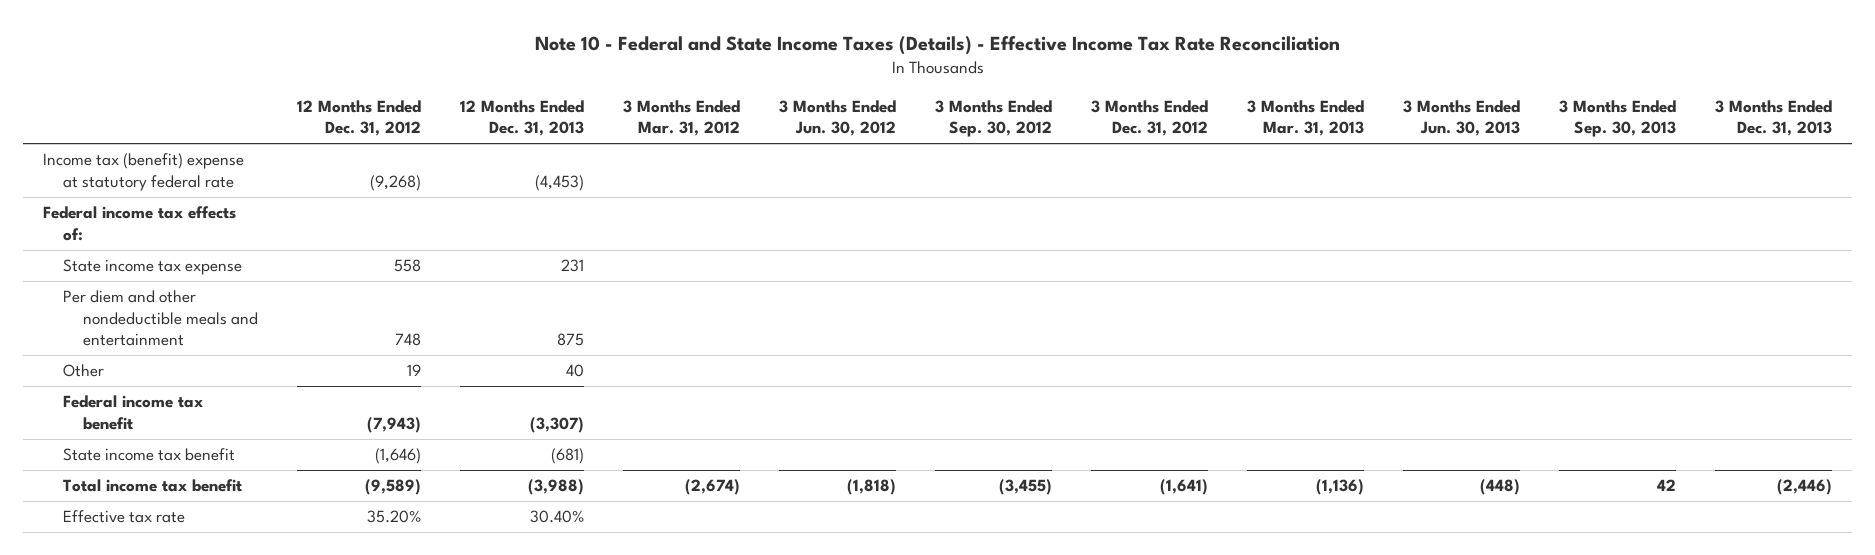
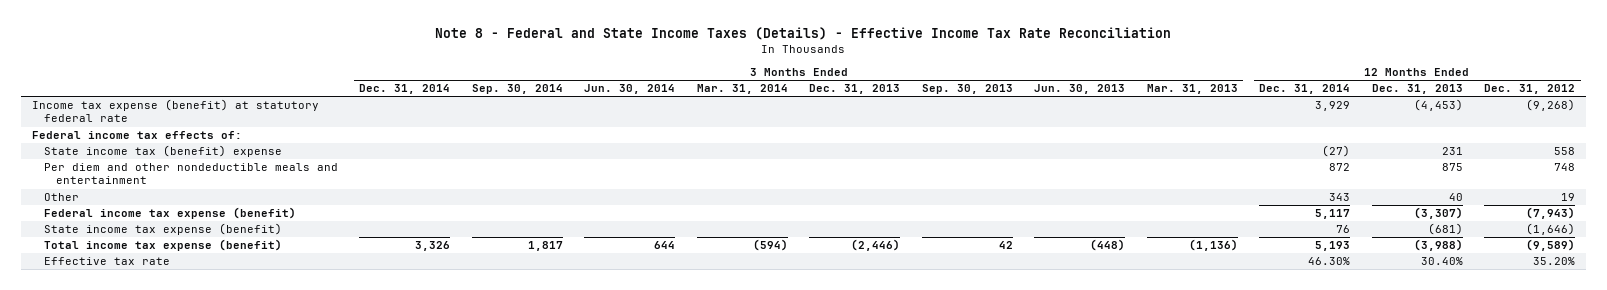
- Note 10 - Federal and State Income Taxes (Details) - Effective Income Tax Rate Reconciliation
+ Note 8 - Federal and State Income Taxes (Details) - Effective Income Tax Rate Reconciliation
- | 12 Months Ended Dec. 31, 2012 | 12 Months Ended Dec. 31, 2013 | 3 Months Ended Mar. 31, 2012 | 3 Months Ended Jun. 30, 2012 | 3 Months Ended Sep. 30, 2012 | 3 Months Ended Dec. 31, 2012 | 3 Months Ended Mar. 31, 2013 | 3 Months Ended Jun. 30, 2013 | 3 Months Ended Sep. 30, 2013 | 3 Months Ended Dec. 31, 2013
+ | 3 Months Ended Dec. 31, 2014 | 3 Months Ended Sep. 30, 2014 | 3 Months Ended Jun. 30, 2014 | 3 Months Ended Mar. 31, 2014 | 3 Months Ended Dec. 31, 2013 | 3 Months Ended Sep. 30, 2013 | 3 Months Ended Jun. 30, 2013 | 3 Months Ended Mar. 31, 2013 | 12 Months Ended Dec. 31, 2014 | 12 Months Ended Dec. 31, 2013 | 12 Months Ended Dec. 31, 2012
- Income tax (benefit) expense at statutory federal rate | (9,268) | (4,453) | | | | | | | |
+ Income tax expense (benefit) at statutory federal rate | | | | | | | | | 3,929 | (4,453) | (9,268)
- State income tax expense | 558 | 231 | | | | | | | |
+ State income tax (benefit) expense | | | | | | | | | (27) | 231 | 558
- Federal income tax benefit | (7,943) | (3,307) | | | | | | | |
- State income tax benefit | (1,646) | (681) | | | | | | | |
- Total income tax benefit | (9,589) | (3,988) | (2,674) | (1,818) | (3,455) | (1,641) | (1,136) | (448) | 42 | (2,446)
+ Federal income tax expense (benefit) | | | | | | | | | 5,117 | (3,307) | (7,943)
+ State income tax expense (benefit) | | | | | | | | | 76 | (681) | (1,646)
+ Total income tax expense (benefit) | 3,326 | 1,817 | 644 | (594) | (2,446) | 42 | (448) | (1,136) | 5,193 | (3,988) | (9,589)

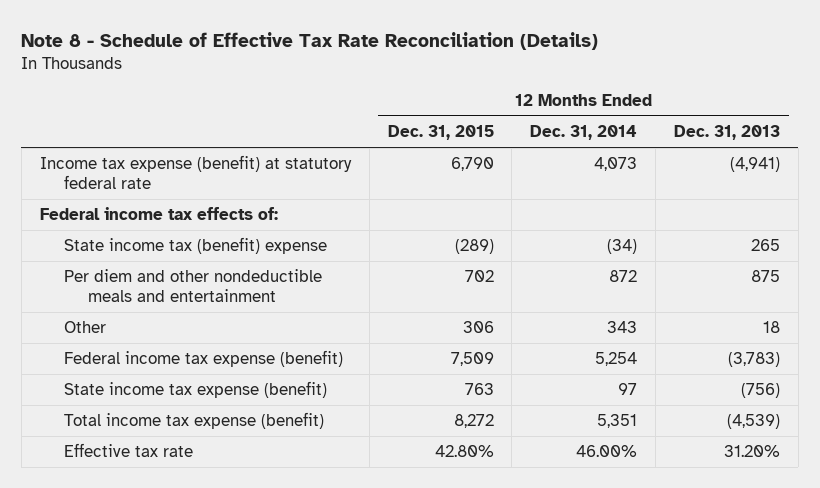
- Note 8 - Federal and State Income Taxes (Details) - Effective Income Tax Rate Reconciliation
+ Note 8 - Schedule of Effective Tax Rate Reconciliation (Details)
- | 3 Months Ended Dec. 31, 2014 | 3 Months Ended Sep. 30, 2014 | 3 Months Ended Jun. 30, 2014 | 3 Months Ended Mar. 31, 2014 | 3 Months Ended Dec. 31, 2013 | 3 Months Ended Sep. 30, 2013 | 3 Months Ended Jun. 30, 2013 | 3 Months Ended Mar. 31, 2013 | 12 Months Ended Dec. 31, 2014 | 12 Months Ended Dec. 31, 2013 | 12 Months Ended Dec. 31, 2012
+ | 12 Months Ended Dec. 31, 2015 | 12 Months Ended Dec. 31, 2014 | 12 Months Ended Dec. 31, 2013
- Income tax expense (benefit) at statutory federal rate | | | | | | | | | 3,929 | (4,453) | (9,268)
+ Income tax expense (benefit) at statutory federal rate | 6,790 | 4,073 | (4,941)
- State income tax (benefit) expense | | | | | | | | | (27) | 231 | 558
+ State income tax (benefit) expense | (289) | (34) | 265
- Other | | | | | | | | | 343 | 40 | 19
- Federal income tax expense (benefit) | | | | | | | | | 5,117 | (3,307) | (7,943)
- State income tax expense (benefit) | | | | | | | | | 76 | (681) | (1,646)
- Total income tax expense (benefit) | 3,326 | 1,817 | 644 | (594) | (2,446) | 42 | (448) | (1,136) | 5,193 | (3,988) | (9,589)
- Effective tax rate | | | | | | | | | 46.30% | 30.40% | 35.20%
+ Other | 306 | 343 | 18
+ Federal income tax expense (benefit) | 7,509 | 5,254 | (3,783)
+ State income tax expense (benefit) | 763 | 97 | (756)
+ Total income tax expense (benefit) | 8,272 | 5,351 | (4,539)
+ Effective tax rate | 42.80% | 46.00% | 31.20%

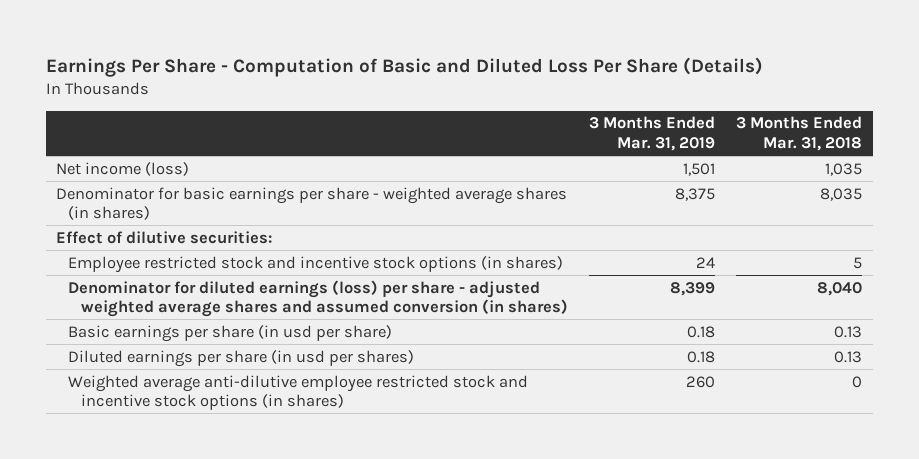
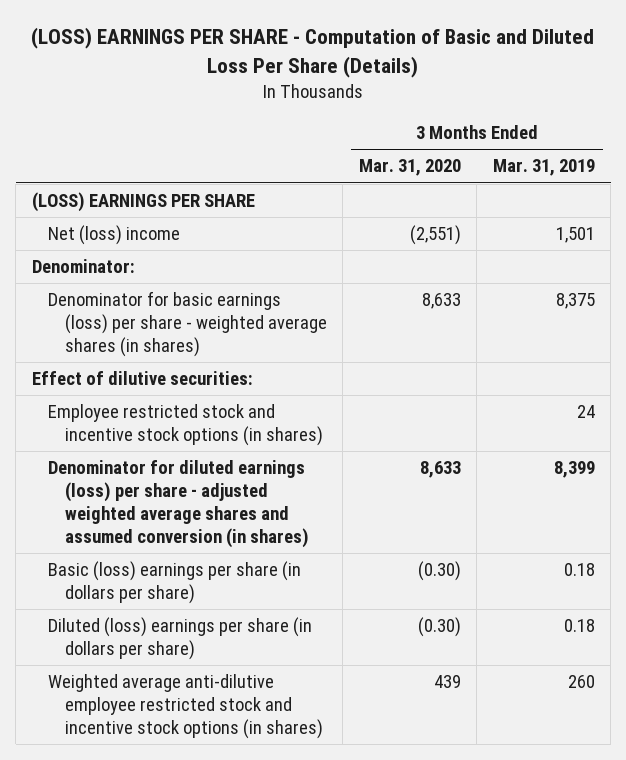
- Earnings Per Share - Computation of Basic and Diluted Loss Per Share (Details)
+ (LOSS) EARNINGS PER SHARE - Computation of Basic and Diluted Loss Per Share (Details)
- | 3 Months Ended Mar. 31, 2019 | 3 Months Ended Mar. 31, 2018
+ | 3 Months Ended Mar. 31, 2020 | 3 Months Ended Mar. 31, 2019
- Net income (loss) | 1,501 | 1,035
- Denominator for basic earnings per share - weighted average shares (in shares) | 8,375 | 8,035
+ (LOSS) EARNINGS PER SHARE
+ Net (loss) income | (2,551) | 1,501
+ Denominator:
+ Denominator for basic earnings (loss) per share - weighted average shares (in shares) | 8,633 | 8,375
- Basic earnings per share (in usd per share) | 0.18 | 0.13
- Diluted earnings per share (in usd per shares) | 0.18 | 0.13
+ Basic (loss) earnings per share (in dollars per share) | (0.30) | 0.18
+ Diluted (loss) earnings per share (in dollars per share) | (0.30) | 0.18

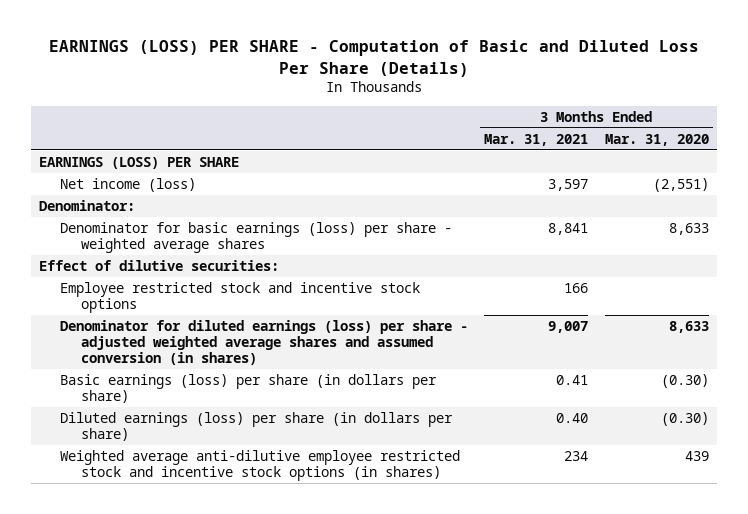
- (LOSS) EARNINGS PER SHARE - Computation of Basic and Diluted Loss Per Share (Details)
+ EARNINGS (LOSS) PER SHARE - Computation of Basic and Diluted Loss Per Share (Details)
- | 3 Months Ended Mar. 31, 2020 | 3 Months Ended Mar. 31, 2019
+ | 3 Months Ended Mar. 31, 2021 | 3 Months Ended Mar. 31, 2020
- (LOSS) EARNINGS PER SHARE
- Net (loss) income | (2,551) | 1,501
+ EARNINGS (LOSS) PER SHARE
+ Net income (loss) | 3,597 | (2,551)
- Denominator for basic earnings (loss) per share - weighted average shares (in shares) | 8,633 | 8,375
+ Denominator for basic earnings (loss) per share - weighted average shares | 8,841 | 8,633
- Employee restricted stock and incentive stock options (in shares) | | 24
+ Employee restricted stock and incentive stock options | 166 |
- Basic (loss) earnings per share (in dollars per share) | (0.30) | 0.18
- Diluted (loss) earnings per share (in dollars per share) | (0.30) | 0.18
+ Basic earnings (loss) per share (in dollars per share) | 0.41 | (0.30)
+ Diluted earnings (loss) per share (in dollars per share) | 0.40 | (0.30)

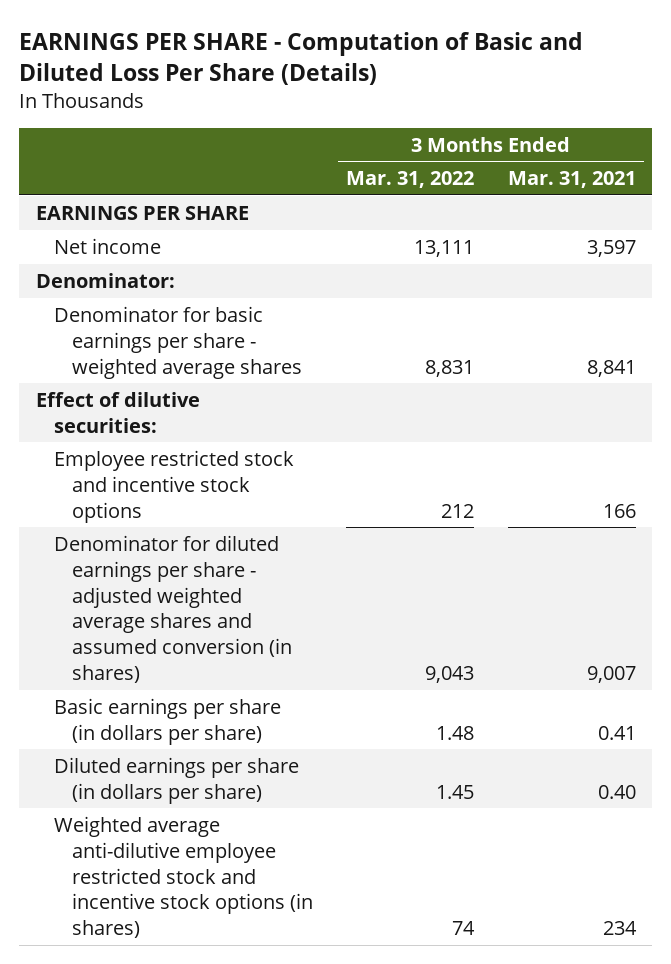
- EARNINGS (LOSS) PER SHARE - Computation of Basic and Diluted Loss Per Share (Details)
+ EARNINGS PER SHARE - Computation of Basic and Diluted Loss Per Share (Details)
- | 3 Months Ended Mar. 31, 2021 | 3 Months Ended Mar. 31, 2020
+ | 3 Months Ended Mar. 31, 2022 | 3 Months Ended Mar. 31, 2021
- EARNINGS (LOSS) PER SHARE
- Net income (loss) | 3,597 | (2,551)
+ EARNINGS PER SHARE
+ Net income | 13,111 | 3,597
- Denominator for basic earnings (loss) per share - weighted average shares | 8,841 | 8,633
+ Denominator for basic earnings per share - weighted average shares | 8,831 | 8,841
- Denominator for diluted earnings (loss) per share - adjusted weighted average shares and assumed conversion (in shares) | 9,007 | 8,633
- Basic earnings (loss) per share (in dollars per share) | 0.41 | (0.30)
- Diluted earnings (loss) per share (in dollars per share) | 0.40 | (0.30)
+ Denominator for diluted earnings per share - adjusted weighted average shares and assumed conversion (in shares) | 9,043 | 9,007
+ Basic earnings per share (in dollars per share) | 1.48 | 0.41
+ Diluted earnings per share (in dollars per share) | 1.45 | 0.40

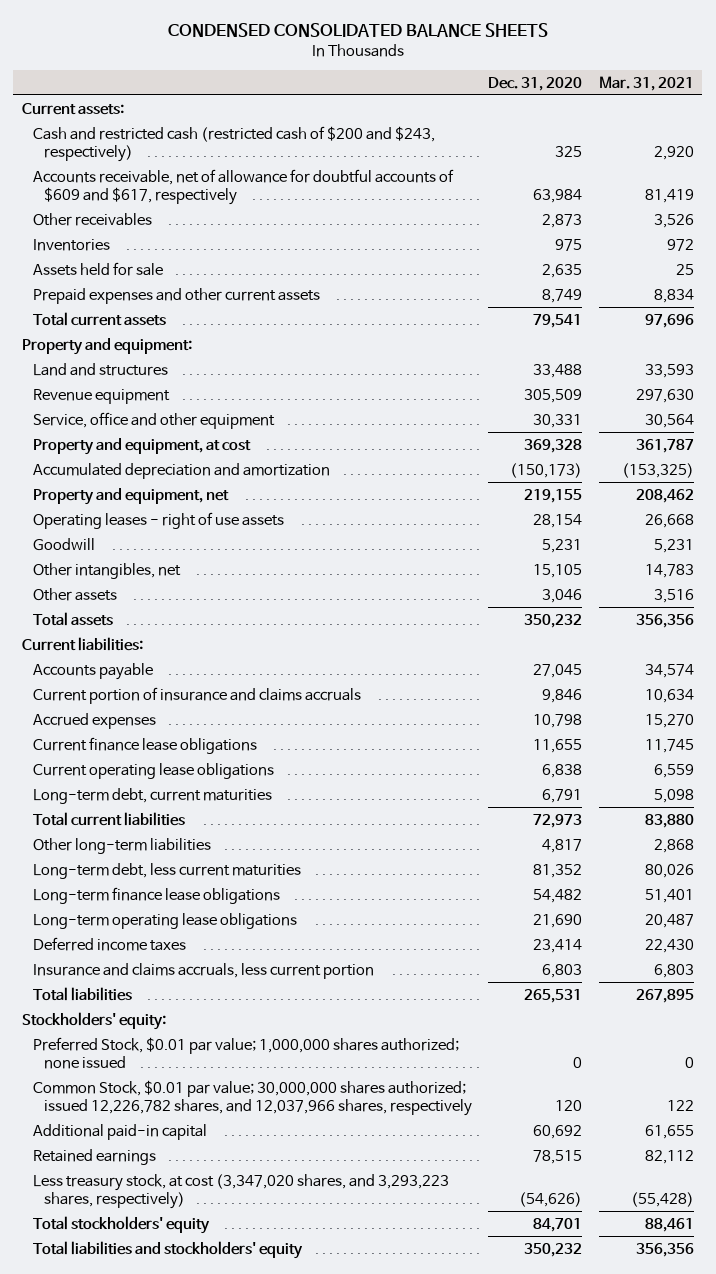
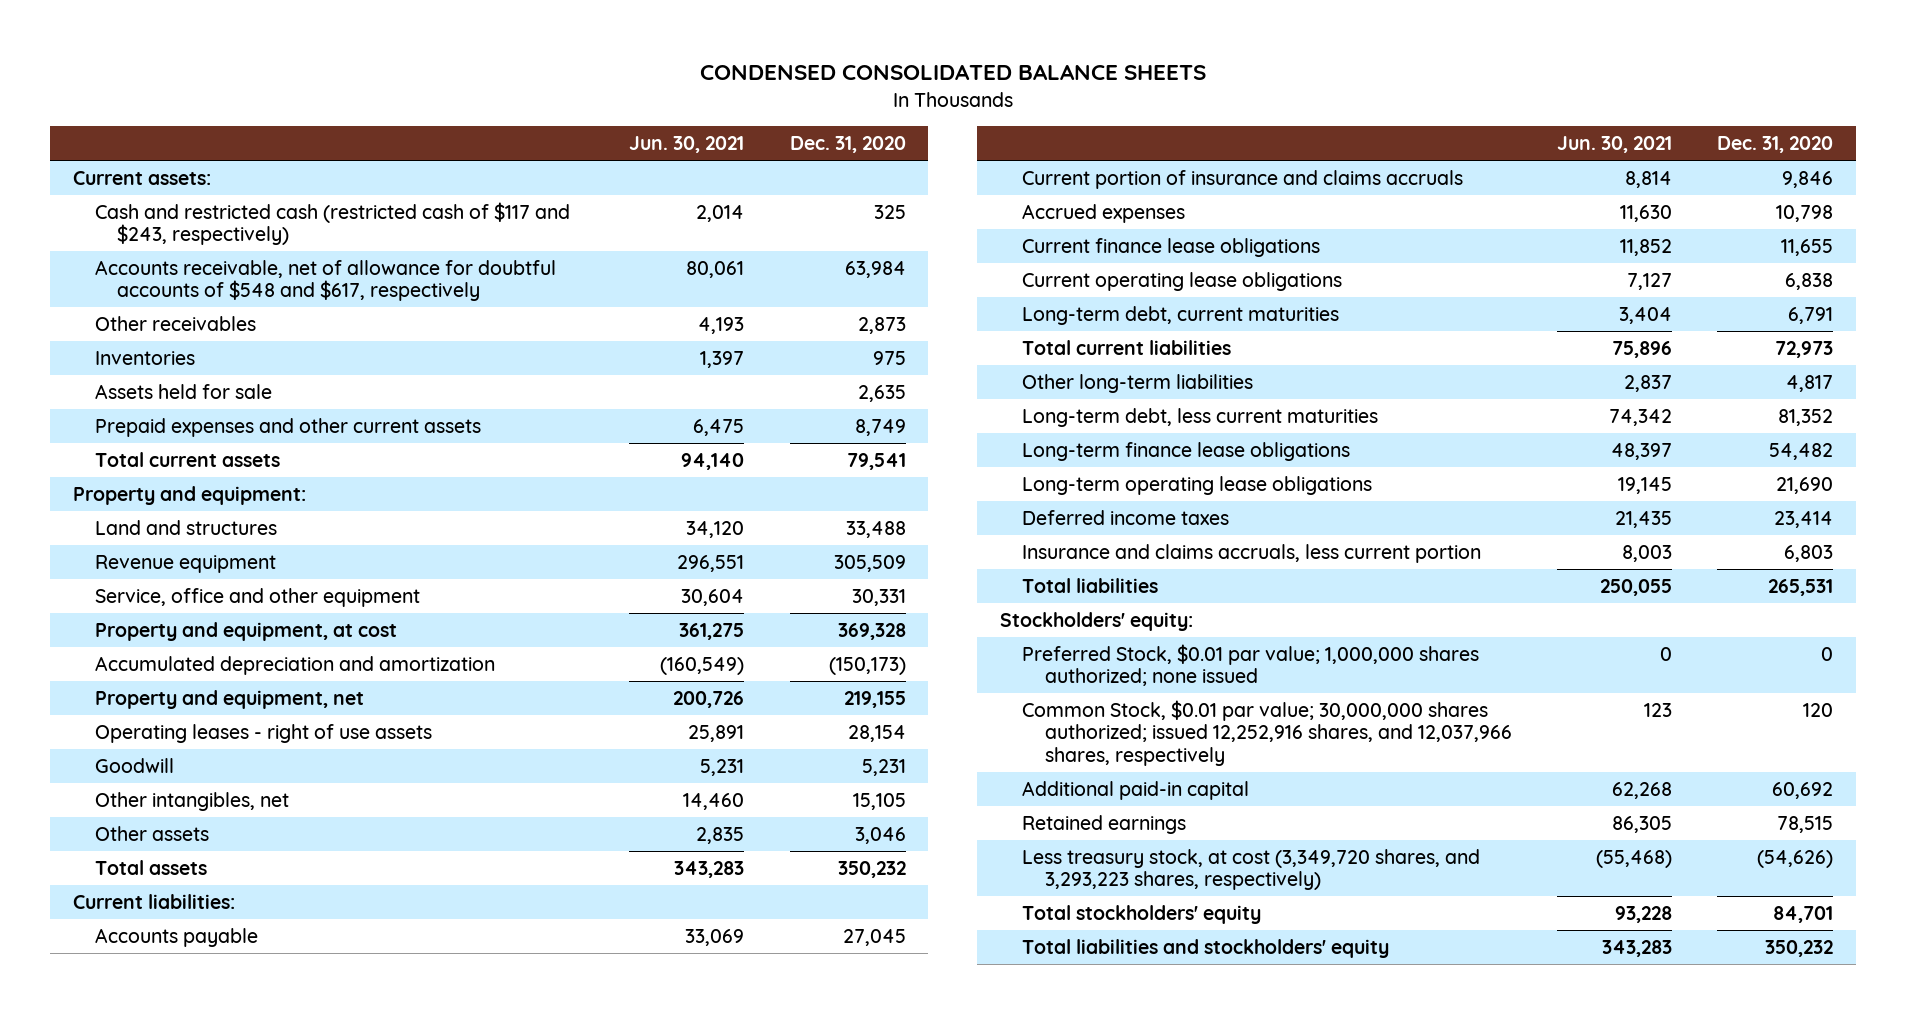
- | Dec. 31, 2020 | Mar. 31, 2021
+ | Jun. 30, 2021 | Dec. 31, 2020
- Cash and restricted cash (restricted cash of $200 and $243, respectively) | 325 | 2,920
- Accounts receivable, net of allowance for doubtful accounts of $609 and $617, respectively | 63,984 | 81,419
+ Cash and restricted cash (restricted cash of $117 and $243, respectively) | 2,014 | 325
+ Accounts receivable, net of allowance for doubtful accounts of $548 and $617, respectively | 80,061 | 63,984
- Common Stock, $0.01 par value; 30,000,000 shares authorized; issued 12,226,782 shares, and 12,037,966 shares, respectively | 120 | 122
+ Common Stock, $0.01 par value; 30,000,000 shares authorized; issued 12,252,916 shares, and 12,037,966 shares, respectively | 123 | 120
- Less treasury stock, at cost (3,347,020 shares, and 3,293,223 shares, respectively) | (54,626) | (55,428)
+ Less treasury stock, at cost (3,349,720 shares, and 3,293,223 shares, respectively) | (55,468) | (54,626)

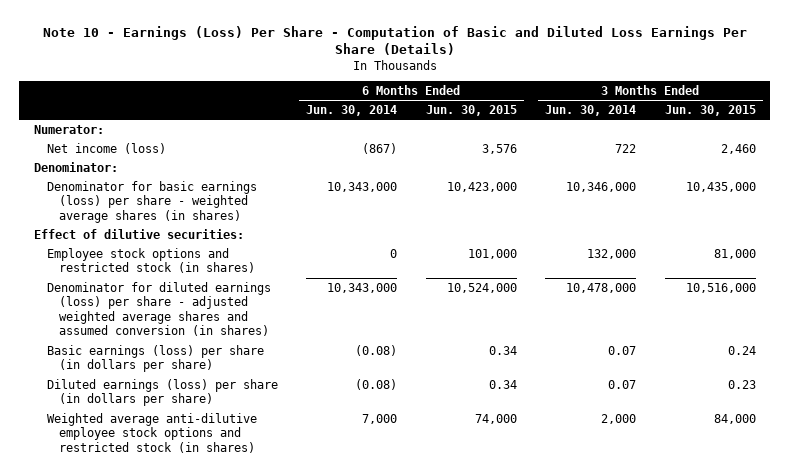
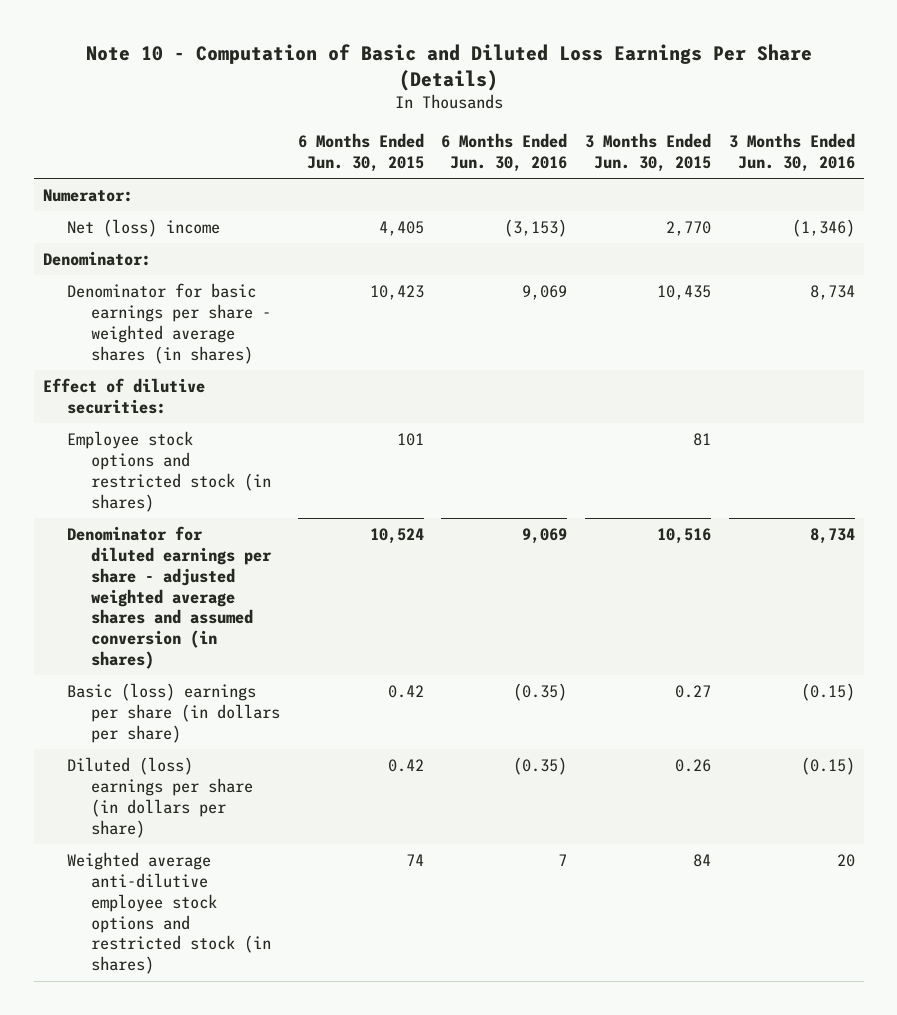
- Note 10 - Earnings (Loss) Per Share - Computation of Basic and Diluted Loss Earnings Per Share (Details)
+ Note 10 - Computation of Basic and Diluted Loss Earnings Per Share (Details)
- | 6 Months Ended Jun. 30, 2014 | 6 Months Ended Jun. 30, 2015 | 3 Months Ended Jun. 30, 2014 | 3 Months Ended Jun. 30, 2015
+ | 6 Months Ended Jun. 30, 2015 | 6 Months Ended Jun. 30, 2016 | 3 Months Ended Jun. 30, 2015 | 3 Months Ended Jun. 30, 2016
- Net income (loss) | (867) | 3,576 | 722 | 2,460
+ Net (loss) income | 4,405 | (3,153) | 2,770 | (1,346)
- Denominator for basic earnings (loss) per share - weighted average shares (in shares) | 10,343,000 | 10,423,000 | 10,346,000 | 10,435,000
+ Denominator for basic earnings per share - weighted average shares (in shares) | 10,423 | 9,069 | 10,435 | 8,734
- Employee stock options and restricted stock (in shares) | 0 | 101,000 | 132,000 | 81,000
- Denominator for diluted earnings (loss) per share - adjusted weighted average shares and assumed conversion (in shares) | 10,343,000 | 10,524,000 | 10,478,000 | 10,516,000
- Basic earnings (loss) per share (in dollars per share) | (0.08) | 0.34 | 0.07 | 0.24
- Diluted earnings (loss) per share (in dollars per share) | (0.08) | 0.34 | 0.07 | 0.23
- Weighted average anti-dilutive employee stock options and restricted stock (in shares) | 7,000 | 74,000 | 2,000 | 84,000
+ Employee stock options and restricted stock (in shares) | 101 | | 81 |
+ Denominator for diluted earnings per share - adjusted weighted average shares and assumed conversion (in shares) | 10,524 | 9,069 | 10,516 | 8,734
+ Basic (loss) earnings per share (in dollars per share) | 0.42 | (0.35) | 0.27 | (0.15)
+ Diluted (loss) earnings per share (in dollars per share) | 0.42 | (0.35) | 0.26 | (0.15)
+ Weighted average anti-dilutive employee stock options and restricted stock (in shares) | 74 | 7 | 84 | 20

